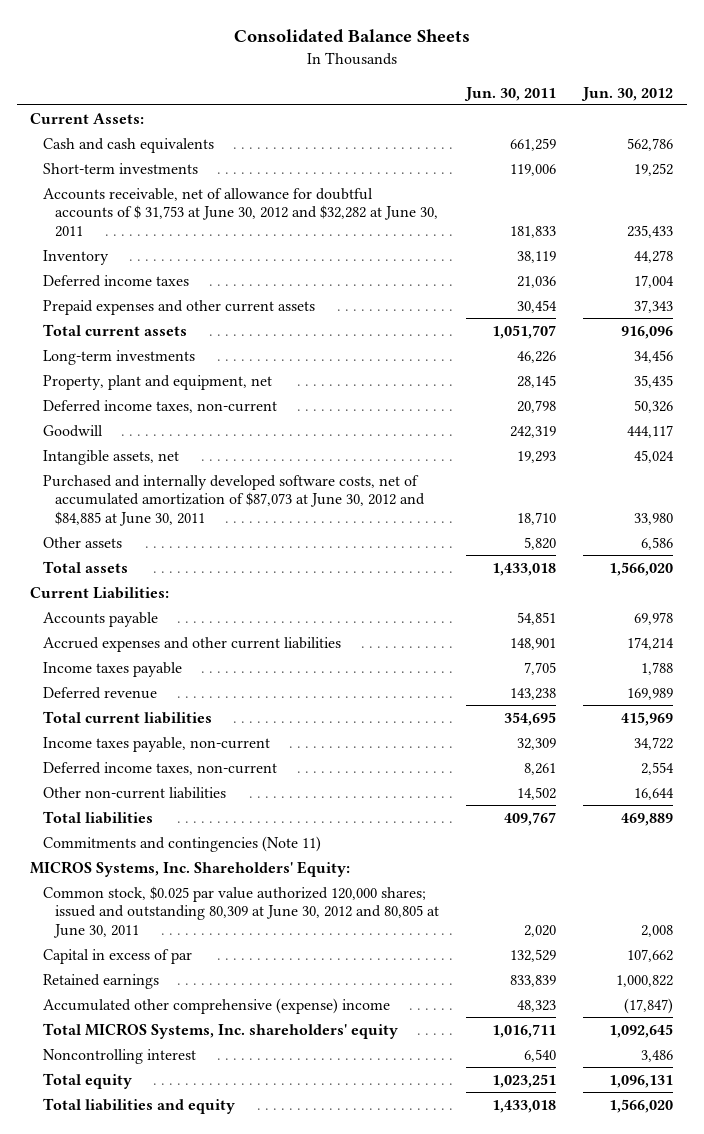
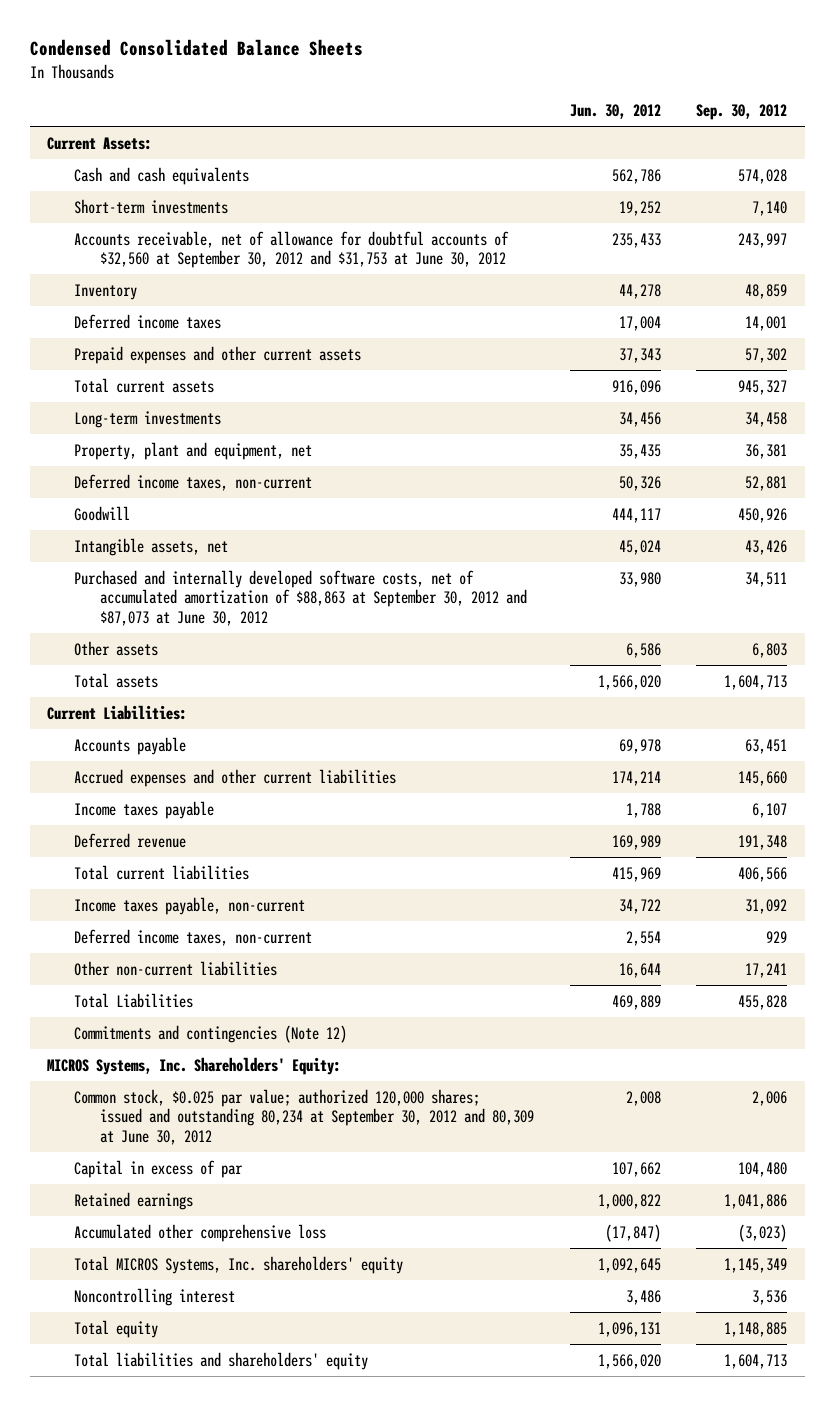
- Consolidated Balance Sheets
+ Condensed Consolidated Balance Sheets
- | Jun. 30, 2011 | Jun. 30, 2012
+ | Jun. 30, 2012 | Sep. 30, 2012
- Accounts receivable, net of allowance for doubtful accounts of $ 31,753 at June 30, 2012 and $32,282 at June 30, 2011 | 181,833 | 235,433
+ Accounts receivable, net of allowance for doubtful accounts of $32,560 at September 30, 2012 and $31,753 at June 30, 2012 | 235,433 | 243,997
- Purchased and internally developed software costs, net of accumulated amortization of $87,073 at June 30, 2012 and $84,885 at June 30, 2011 | 18,710 | 33,980
+ Purchased and internally developed software costs, net of accumulated amortization of $88,863 at September 30, 2012 and $87,073 at June 30, 2012 | 33,980 | 34,511
- Total liabilities | 409,767 | 469,889
- Commitments and contingencies (Note 11)
+ Total Liabilities | 469,889 | 455,828
+ Commitments and contingencies (Note 12)
- Common stock, $0.025 par value authorized 120,000 shares; issued and outstanding 80,309 at June 30, 2012 and 80,805 at June 30, 2011 | 2,020 | 2,008
+ Common stock, $0.025 par value; authorized 120,000 shares; issued and outstanding 80,234 at September 30, 2012 and 80,309 at June 30, 2012 | 2,008 | 2,006
- Accumulated other comprehensive (expense) income | 48,323 | (17,847)
+ Accumulated other comprehensive loss | (17,847) | (3,023)
- Total liabilities and equity | 1,433,018 | 1,566,020
+ Total liabilities and shareholders' equity | 1,566,020 | 1,604,713

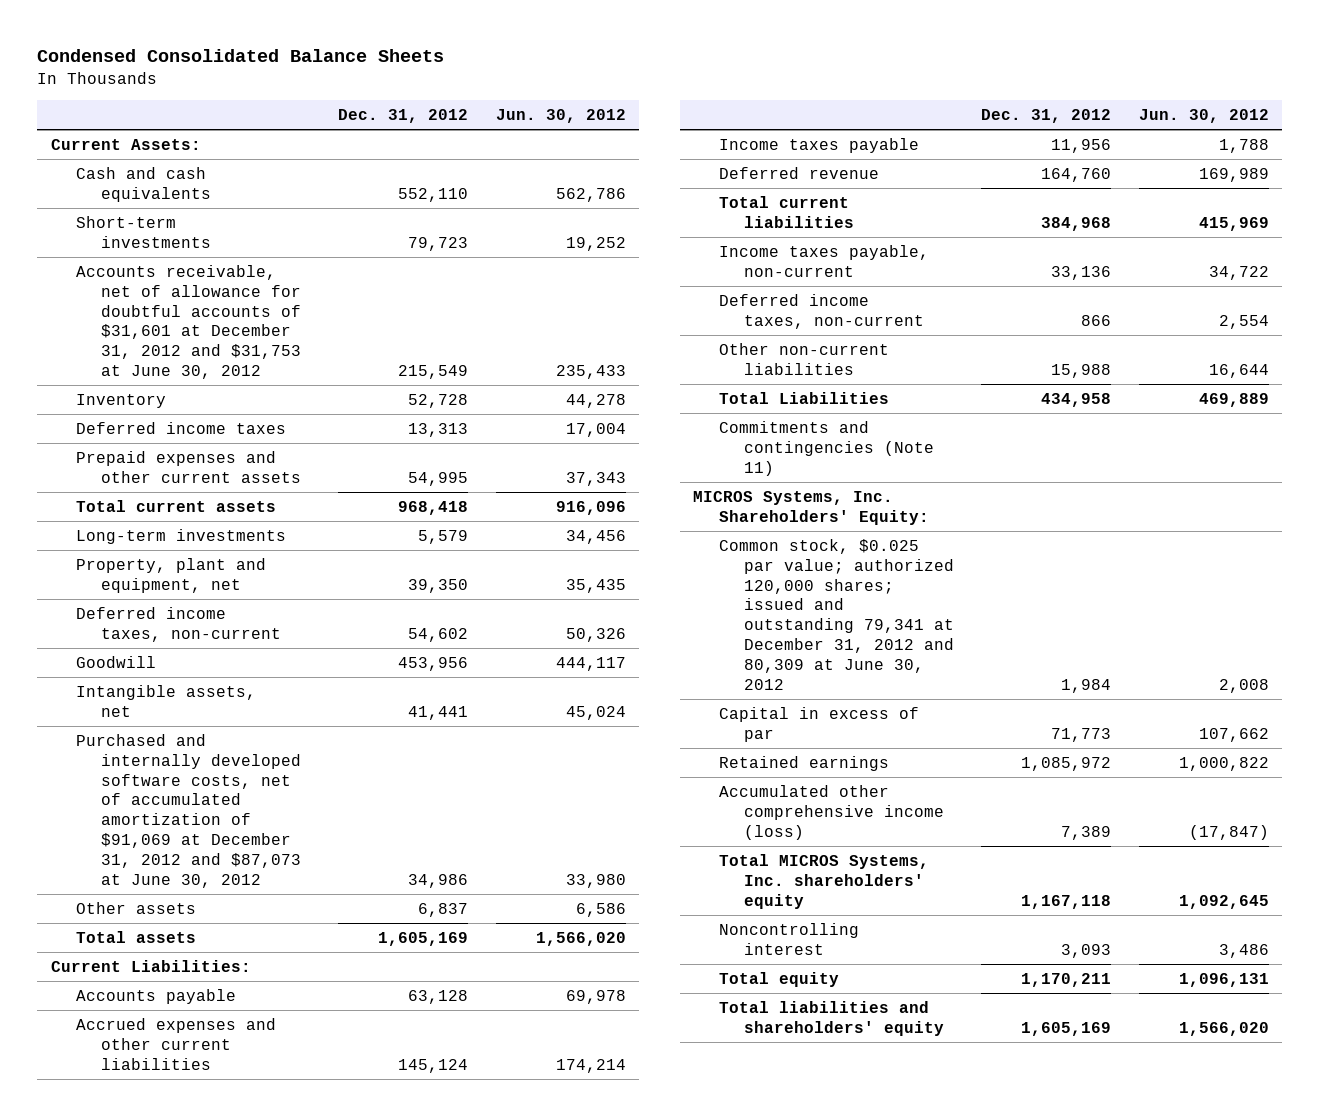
- | Jun. 30, 2012 | Sep. 30, 2012
+ | Dec. 31, 2012 | Jun. 30, 2012
- Accounts receivable, net of allowance for doubtful accounts of $32,560 at September 30, 2012 and $31,753 at June 30, 2012 | 235,433 | 243,997
+ Accounts receivable, net of allowance for doubtful accounts of $31,601 at December 31, 2012 and $31,753 at June 30, 2012 | 215,549 | 235,433
- Purchased and internally developed software costs, net of accumulated amortization of $88,863 at September 30, 2012 and $87,073 at June 30, 2012 | 33,980 | 34,511
+ Purchased and internally developed software costs, net of accumulated amortization of $91,069 at December 31, 2012 and $87,073 at June 30, 2012 | 34,986 | 33,980
- Commitments and contingencies (Note 12)
+ Commitments and contingencies (Note 11)
- Common stock, $0.025 par value; authorized 120,000 shares; issued and outstanding 80,234 at September 30, 2012 and 80,309 at June 30, 2012 | 2,008 | 2,006
+ Common stock, $0.025 par value; authorized 120,000 shares; issued and outstanding 79,341 at December 31, 2012 and 80,309 at June 30, 2012 | 1,984 | 2,008
- Accumulated other comprehensive loss | (17,847) | (3,023)
+ Accumulated other comprehensive income (loss) | 7,389 | (17,847)

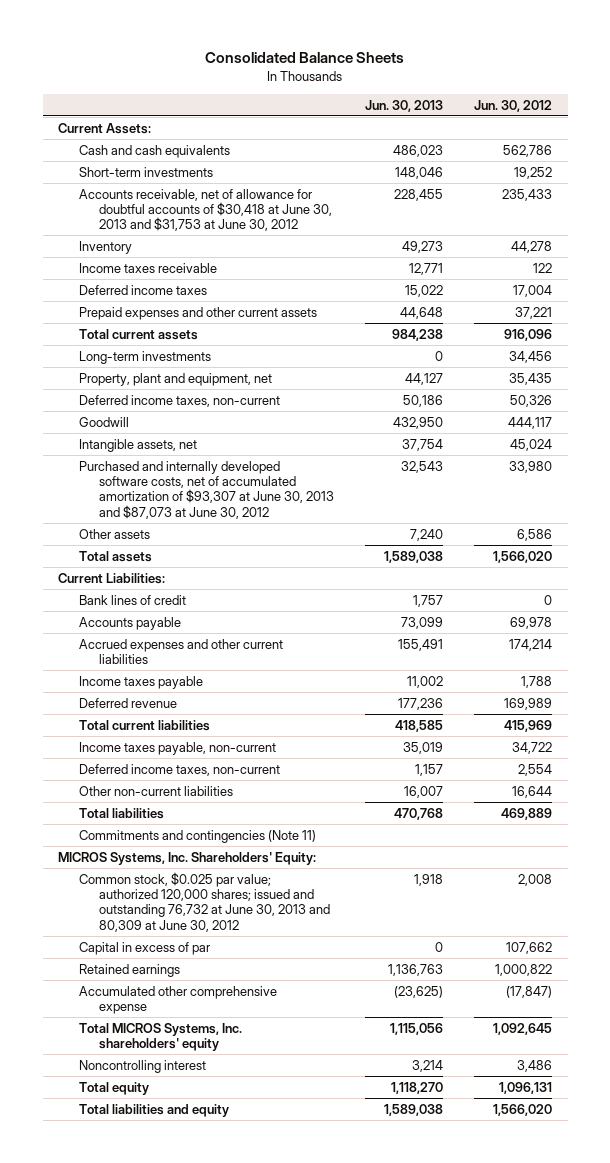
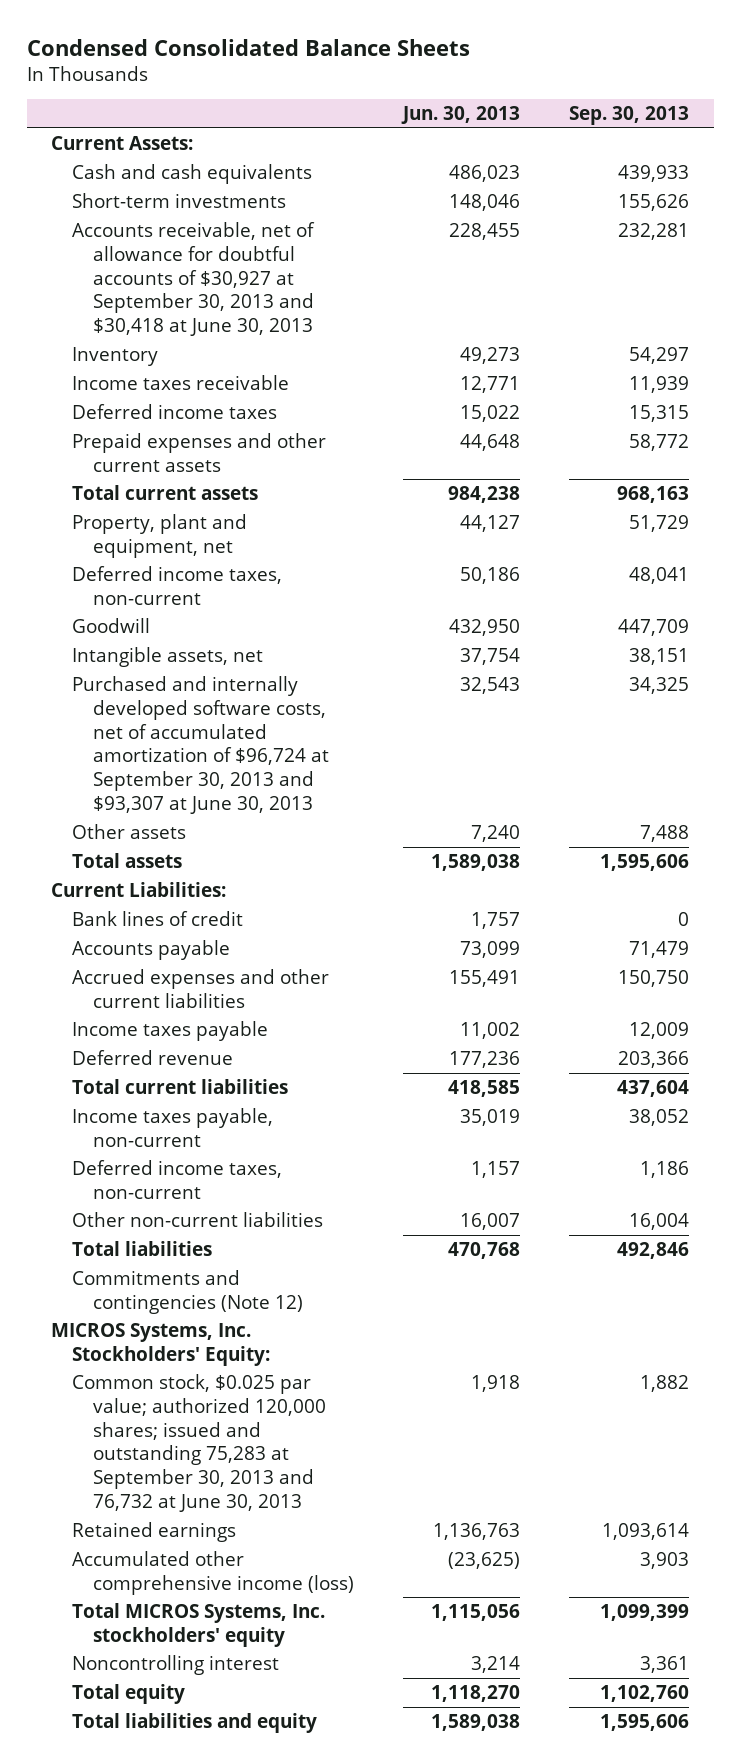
- Consolidated Balance Sheets
+ Condensed Consolidated Balance Sheets
- | Jun. 30, 2013 | Jun. 30, 2012
+ | Jun. 30, 2013 | Sep. 30, 2013
- Accounts receivable, net of allowance for doubtful accounts of $30,418 at June 30, 2013 and $31,753 at June 30, 2012 | 228,455 | 235,433
+ Accounts receivable, net of allowance for doubtful accounts of $30,927 at September 30, 2013 and $30,418 at June 30, 2013 | 228,455 | 232,281
- Long-term investments | 0 | 34,456
- Purchased and internally developed software costs, net of accumulated amortization of $93,307 at June 30, 2013 and $87,073 at June 30, 2012 | 32,543 | 33,980
+ Purchased and internally developed software costs, net of accumulated amortization of $96,724 at September 30, 2013 and $93,307 at June 30, 2013 | 32,543 | 34,325
- Commitments and contingencies (Note 11)
- MICROS Systems, Inc. Shareholders' Equity:
- Common stock, $0.025 par value; authorized 120,000 shares; issued and outstanding 76,732 at June 30, 2013 and 80,309 at June 30, 2012 | 1,918 | 2,008
- Capital in excess of par | 0 | 107,662
+ Commitments and contingencies (Note 12)
+ MICROS Systems, Inc. Stockholders' Equity:
+ Common stock, $0.025 par value; authorized 120,000 shares; issued and outstanding 75,283 at September 30, 2013 and 76,732 at June 30, 2013 | 1,918 | 1,882
- Accumulated other comprehensive expense | (23,625) | (17,847)
- Total MICROS Systems, Inc. shareholders' equity | 1,115,056 | 1,092,645
+ Accumulated other comprehensive income (loss) | (23,625) | 3,903
+ Total MICROS Systems, Inc. stockholders' equity | 1,115,056 | 1,099,399

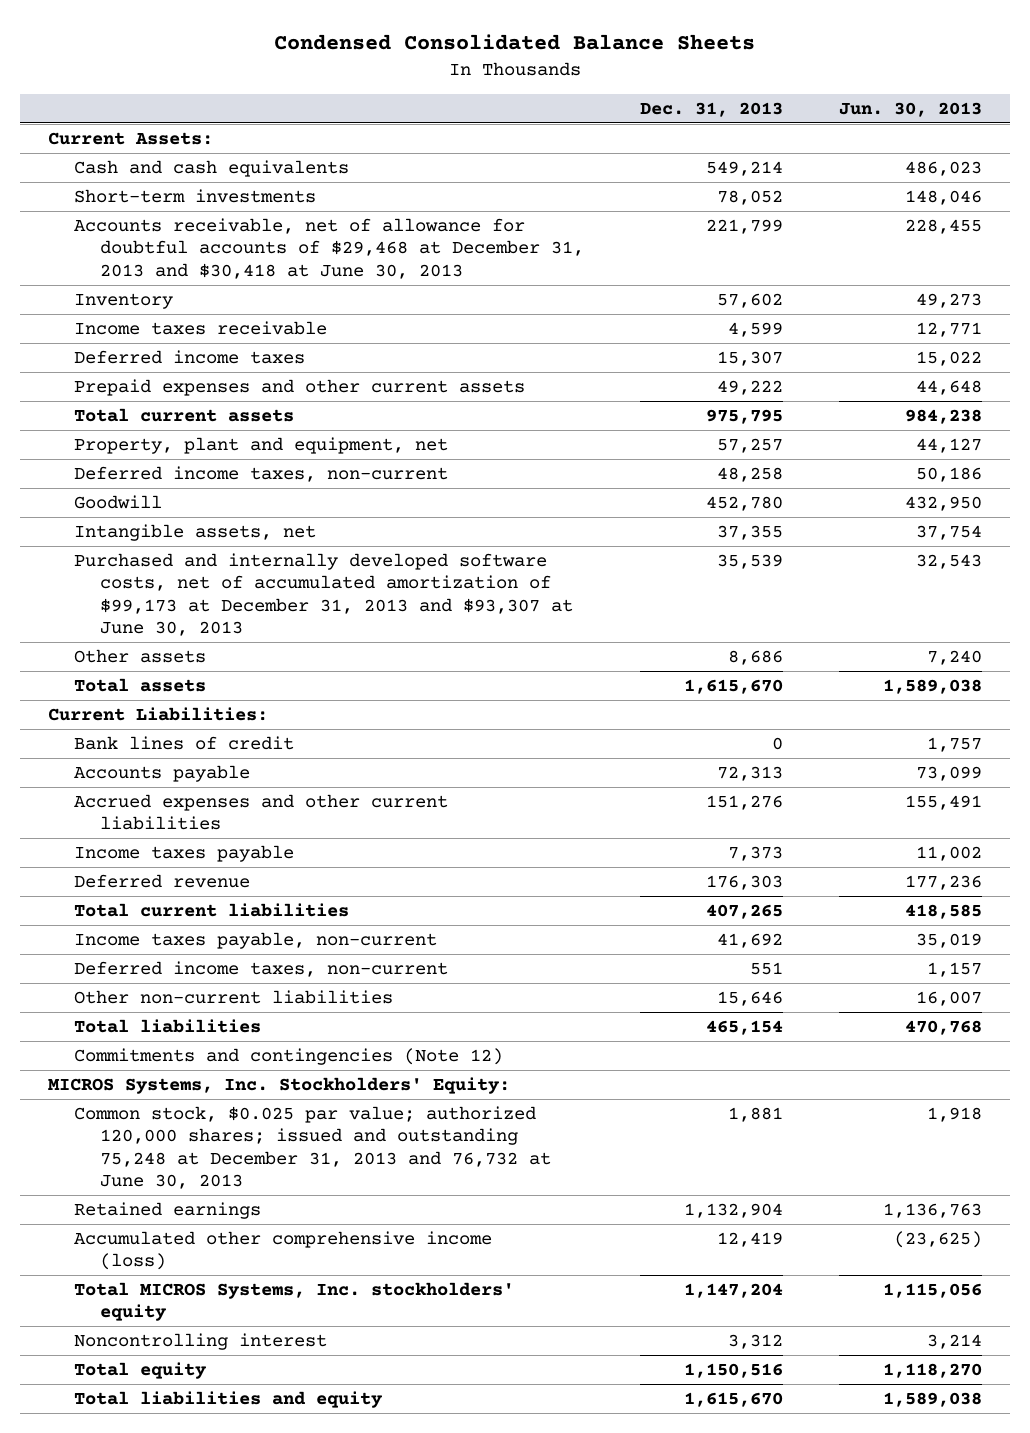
- | Jun. 30, 2013 | Sep. 30, 2013
+ | Dec. 31, 2013 | Jun. 30, 2013
- Accounts receivable, net of allowance for doubtful accounts of $30,927 at September 30, 2013 and $30,418 at June 30, 2013 | 228,455 | 232,281
+ Accounts receivable, net of allowance for doubtful accounts of $29,468 at December 31, 2013 and $30,418 at June 30, 2013 | 221,799 | 228,455
- Purchased and internally developed software costs, net of accumulated amortization of $96,724 at September 30, 2013 and $93,307 at June 30, 2013 | 32,543 | 34,325
+ Purchased and internally developed software costs, net of accumulated amortization of $99,173 at December 31, 2013 and $93,307 at June 30, 2013 | 35,539 | 32,543
- Common stock, $0.025 par value; authorized 120,000 shares; issued and outstanding 75,283 at September 30, 2013 and 76,732 at June 30, 2013 | 1,918 | 1,882
+ Common stock, $0.025 par value; authorized 120,000 shares; issued and outstanding 75,248 at December 31, 2013 and 76,732 at June 30, 2013 | 1,881 | 1,918

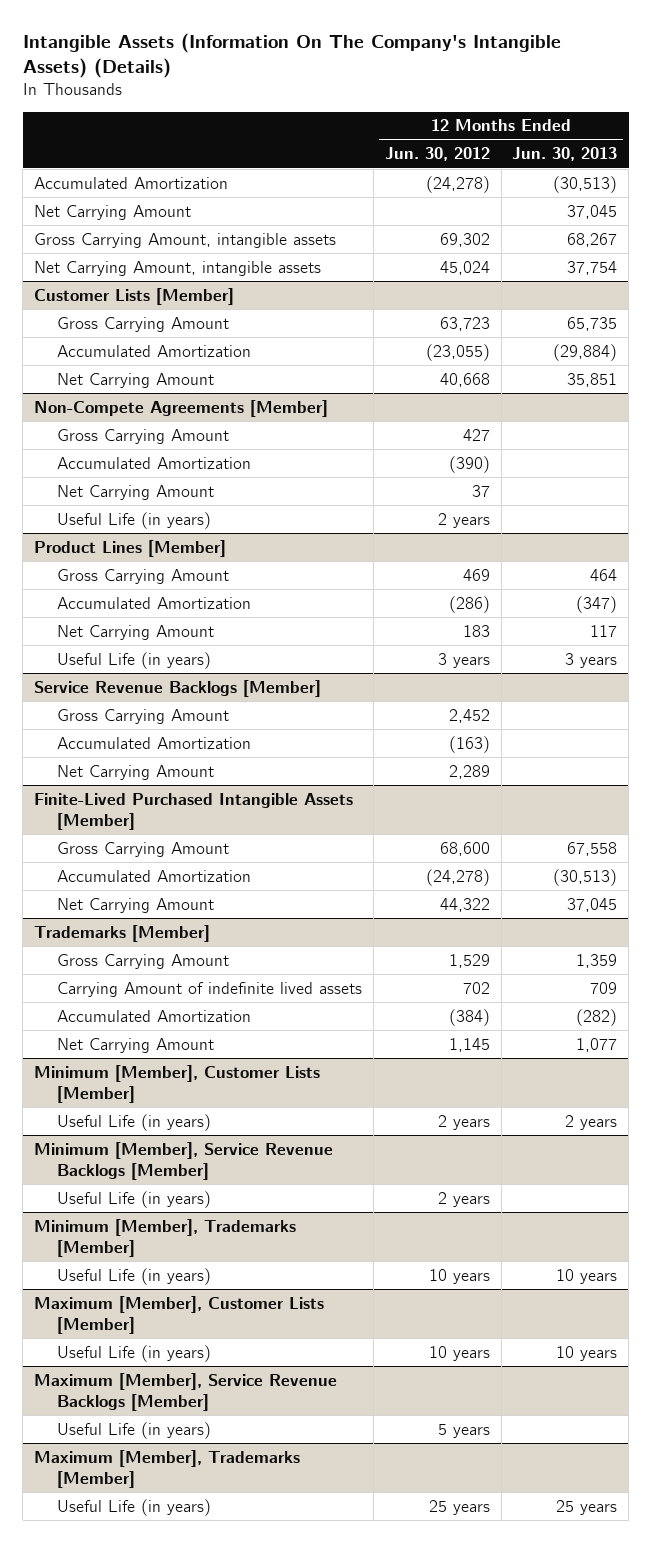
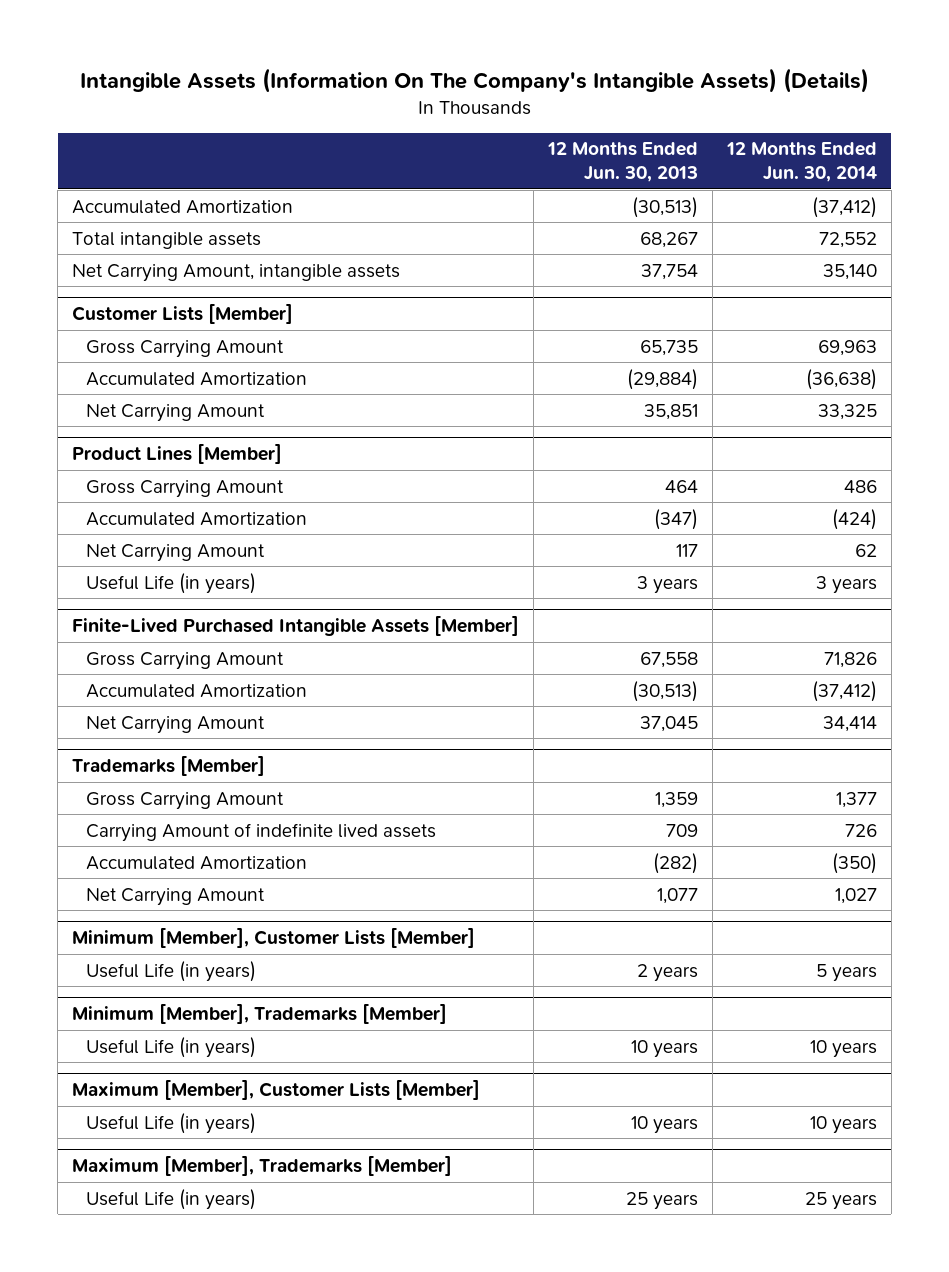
- | 12 Months Ended Jun. 30, 2012 | 12 Months Ended Jun. 30, 2013
+ | 12 Months Ended Jun. 30, 2013 | 12 Months Ended Jun. 30, 2014
- Net Carrying Amount | | 37,045
- Gross Carrying Amount, intangible assets | 69,302 | 68,267
+ Total intangible assets | 68,267 | 72,552
- Non-Compete Agreements [Member]
- Gross Carrying Amount | 427 |
- Accumulated Amortization | (390) |
- Net Carrying Amount | 37 |
- Useful Life (in years) | 2 years |
- Service Revenue Backlogs [Member]
- Gross Carrying Amount | 2,452 |
- Accumulated Amortization | (163) |
- Net Carrying Amount | 2,289 |
- Minimum [Member], Service Revenue Backlogs [Member]
- Useful Life (in years) | 2 years |
- Maximum [Member], Service Revenue Backlogs [Member]
- Useful Life (in years) | 5 years |

